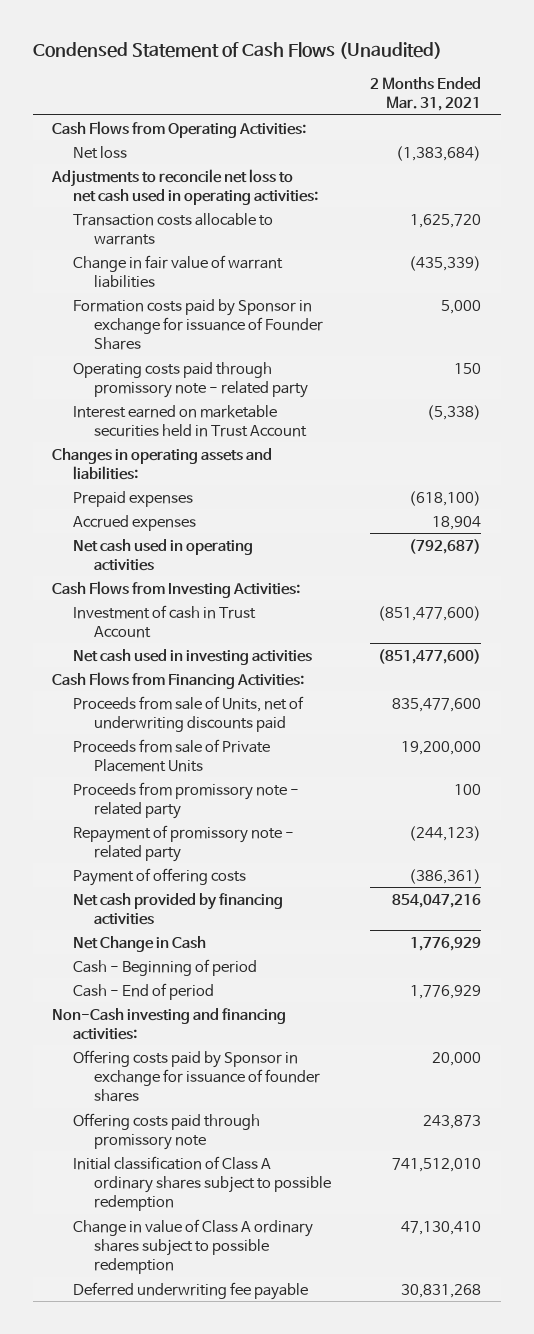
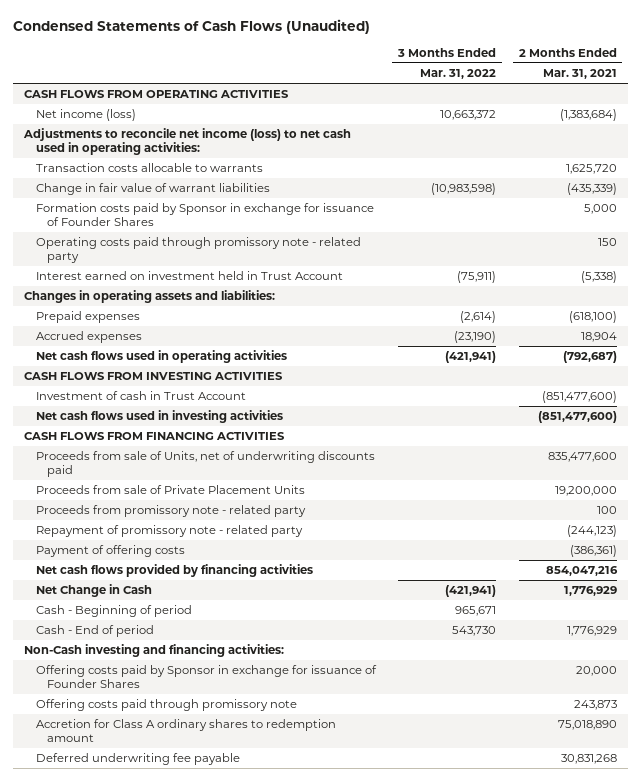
- Condensed Statement of Cash Flows (Unaudited)
+ Condensed Statements of Cash Flows (Unaudited)
- | 2 Months Ended Mar. 31, 2021
+ | 3 Months Ended Mar. 31, 2022 | 2 Months Ended Mar. 31, 2021
- Cash Flows from Operating Activities:
- Net loss | (1,383,684)
- Adjustments to reconcile net loss to net cash used in operating activities:
+ CASH FLOWS FROM OPERATING ACTIVITIES
+ Net income (loss) | 10,663,372 | (1,383,684)
+ Adjustments to reconcile net income (loss) to net cash used in operating activities:
- Interest earned on marketable securities held in Trust Account | (5,338)
+ Interest earned on investment held in Trust Account | (75,911) | (5,338)
- Net cash used in operating activities | (792,687)
- Cash Flows from Investing Activities:
+ Net cash flows used in operating activities | (421,941) | (792,687)
+ CASH FLOWS FROM INVESTING ACTIVITIES
- Net cash used in investing activities | (851,477,600)
- Cash Flows from Financing Activities:
+ Net cash flows used in investing activities | | (851,477,600)
+ CASH FLOWS FROM FINANCING ACTIVITIES
- Net cash provided by financing activities | 854,047,216
+ Net cash flows provided by financing activities | | 854,047,216
- Offering costs paid by Sponsor in exchange for issuance of founder shares | 20,000
+ Offering costs paid by Sponsor in exchange for issuance of Founder Shares | | 20,000
- Initial classification of Class A ordinary shares subject to possible redemption | 741,512,010
- Change in value of Class A ordinary shares subject to possible redemption | 47,130,410
+ Accretion for Class A ordinary shares to redemption amount | | 75,018,890

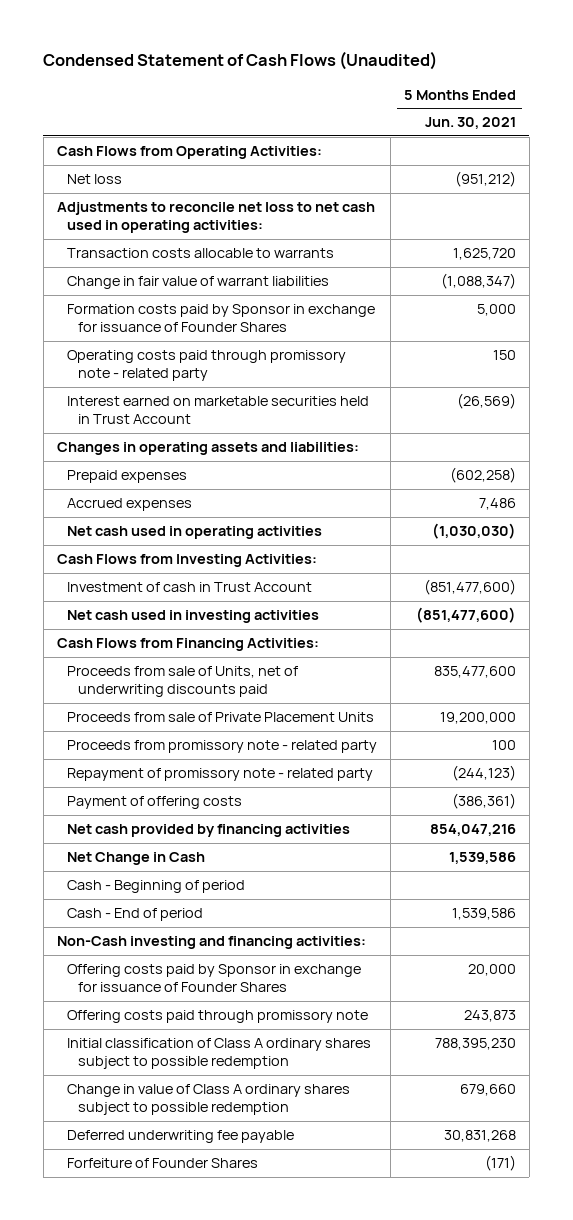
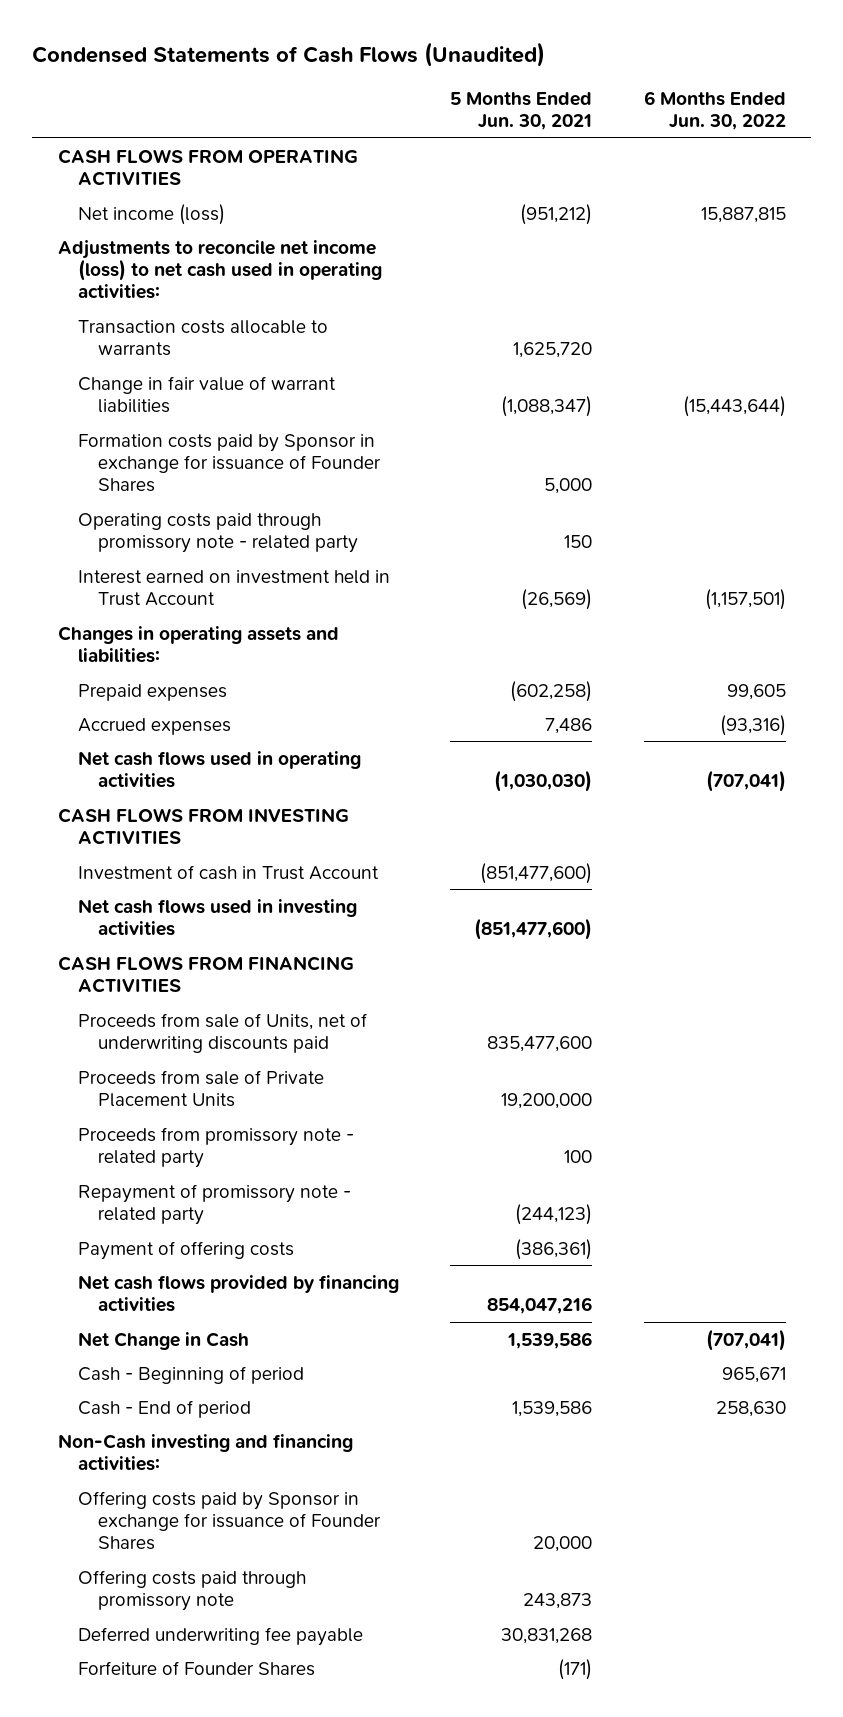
- Condensed Statement of Cash Flows (Unaudited)
+ Condensed Statements of Cash Flows (Unaudited)
- | 5 Months Ended Jun. 30, 2021
+ | 5 Months Ended Jun. 30, 2021 | 6 Months Ended Jun. 30, 2022
- Cash Flows from Operating Activities:
- Net loss | (951,212)
- Adjustments to reconcile net loss to net cash used in operating activities:
+ CASH FLOWS FROM OPERATING ACTIVITIES
+ Net income (loss) | (951,212) | 15,887,815
+ Adjustments to reconcile net income (loss) to net cash used in operating activities:
- Interest earned on marketable securities held in Trust Account | (26,569)
+ Interest earned on investment held in Trust Account | (26,569) | (1,157,501)
- Net cash used in operating activities | (1,030,030)
- Cash Flows from Investing Activities:
+ Net cash flows used in operating activities | (1,030,030) | (707,041)
+ CASH FLOWS FROM INVESTING ACTIVITIES
- Net cash used in investing activities | (851,477,600)
- Cash Flows from Financing Activities:
+ Net cash flows used in investing activities | (851,477,600) |
+ CASH FLOWS FROM FINANCING ACTIVITIES
- Net cash provided by financing activities | 854,047,216
+ Net cash flows provided by financing activities | 854,047,216 |
- Initial classification of Class A ordinary shares subject to possible redemption | 788,395,230
- Change in value of Class A ordinary shares subject to possible redemption | 679,660

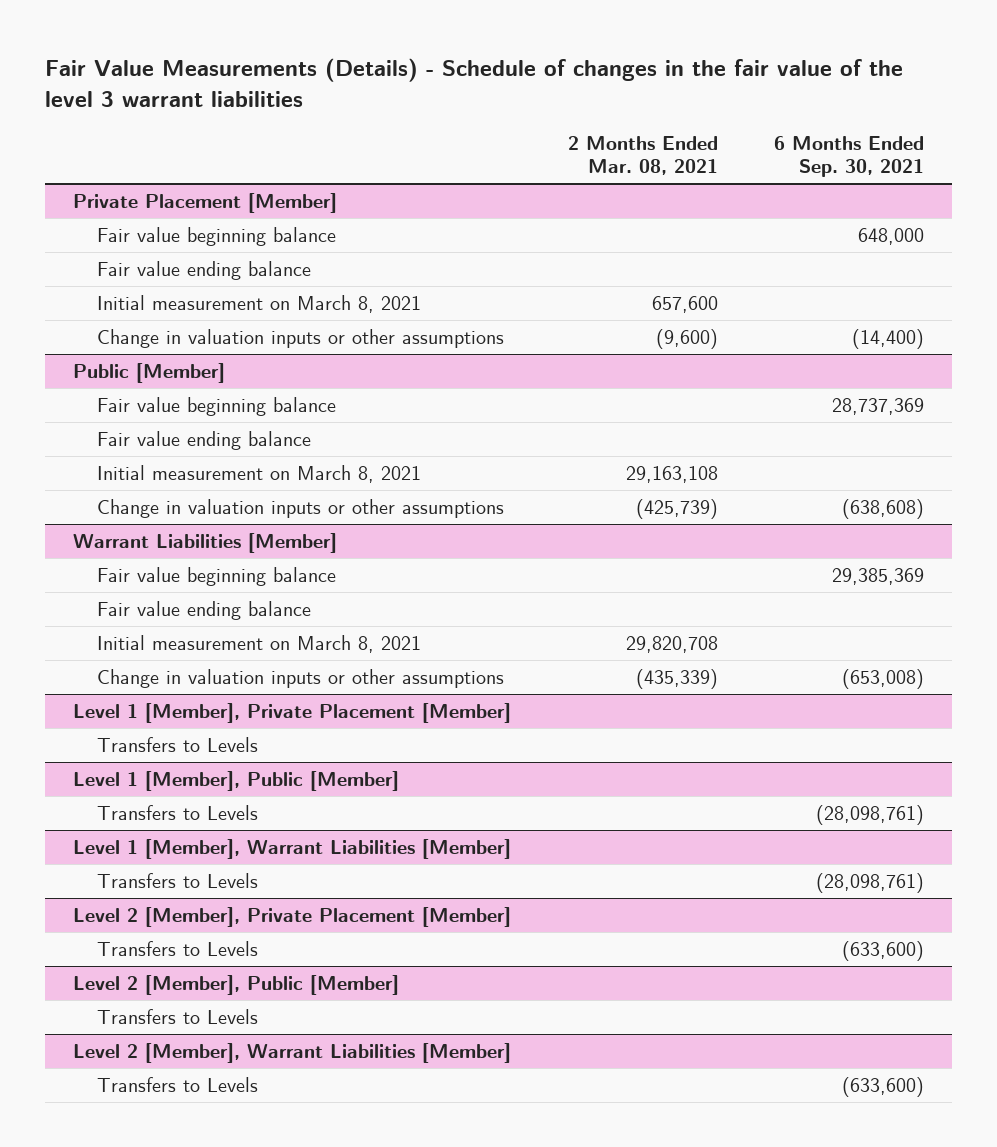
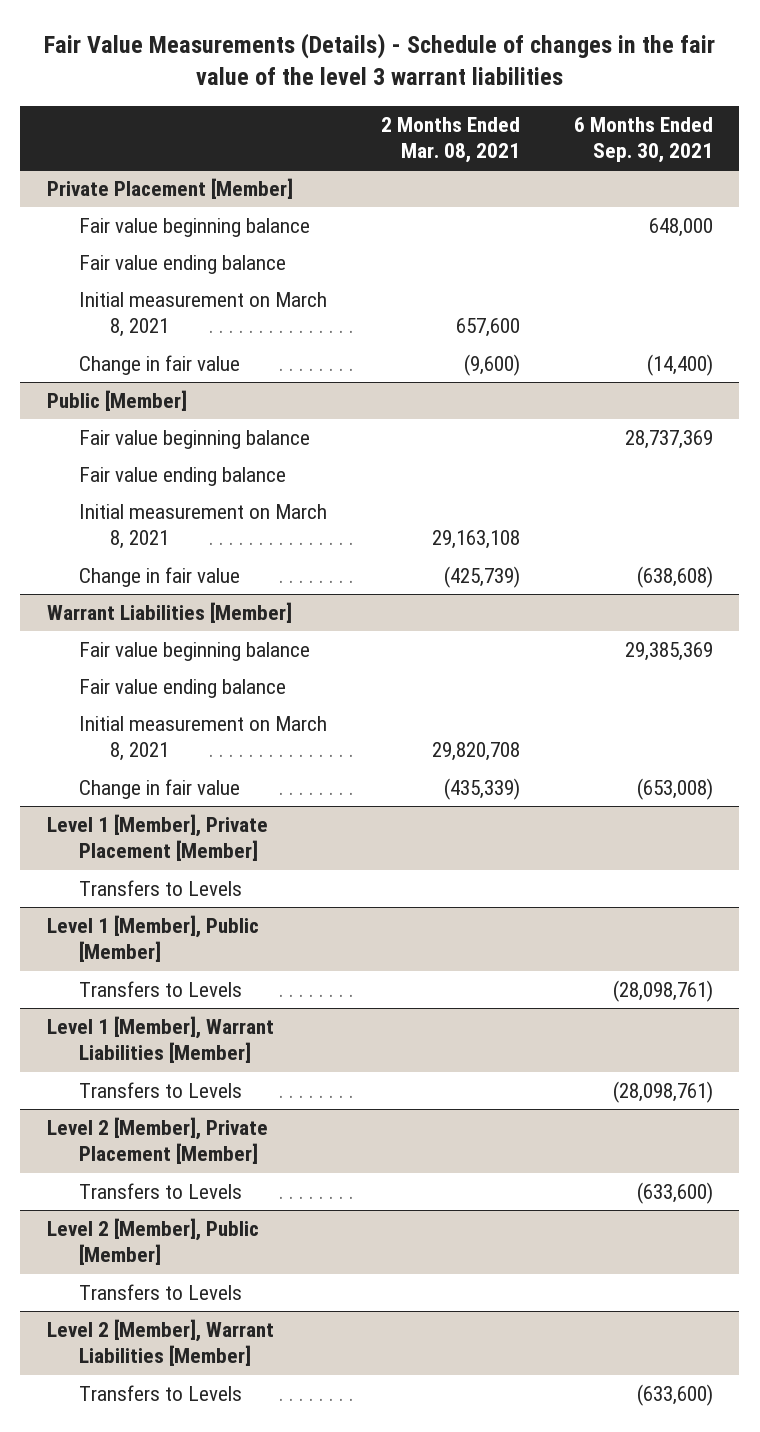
@ Private Placement [Member]
- Change in valuation inputs or other assumptions | (9,600) | (14,400)
+ Change in fair value | (9,600) | (14,400)
@ Public [Member]
- Change in valuation inputs or other assumptions | (425,739) | (638,608)
+ Change in fair value | (425,739) | (638,608)
@ Warrant Liabilities [Member]
- Change in valuation inputs or other assumptions | (435,339) | (653,008)
+ Change in fair value | (435,339) | (653,008)

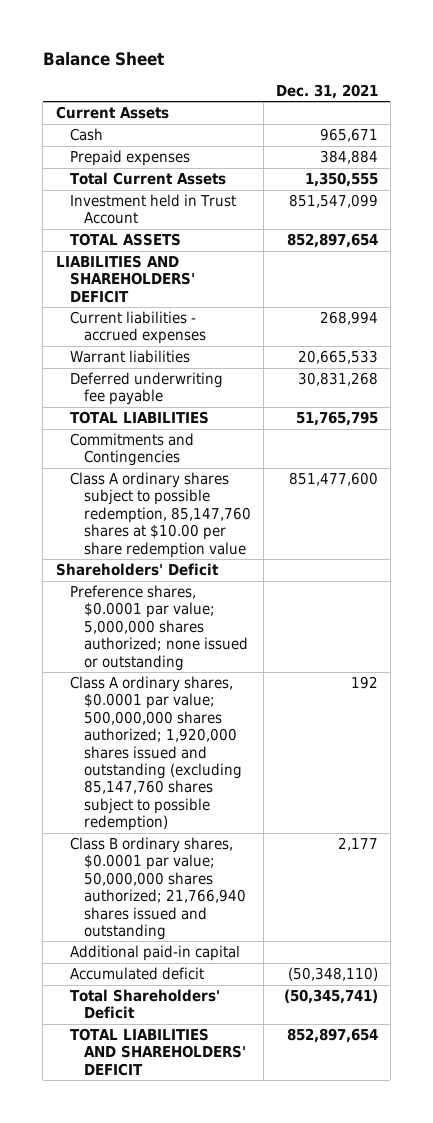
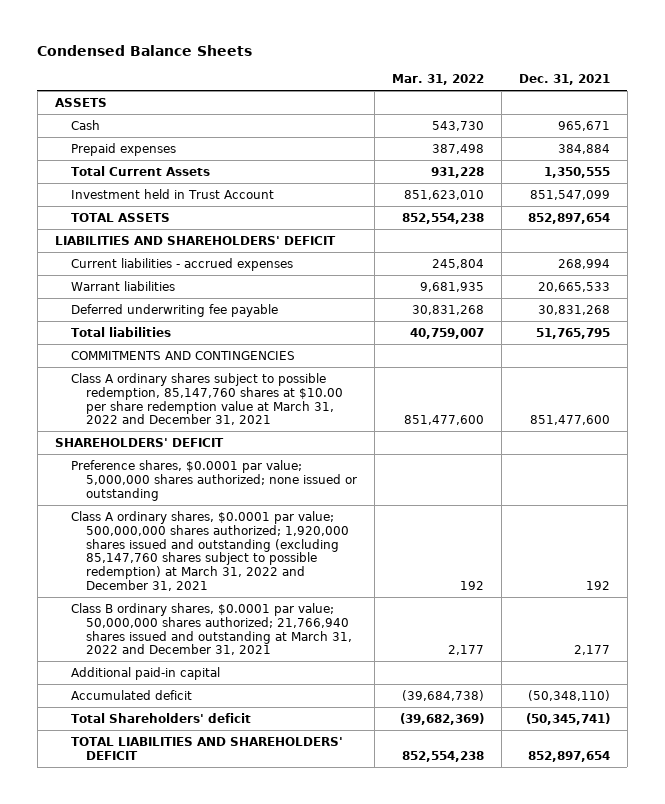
- Balance Sheet
+ Condensed Balance Sheets
- | Dec. 31, 2021
+ | Mar. 31, 2022 | Dec. 31, 2021
- Current Assets
+ ASSETS
- TOTAL LIABILITIES | 51,765,795
- Commitments and Contingencies
- Class A ordinary shares subject to possible redemption, 85,147,760 shares at $10.00 per share redemption value | 851,477,600
- Shareholders' Deficit
+ Total liabilities | 40,759,007 | 51,765,795
+ COMMITMENTS AND CONTINGENCIES
+ Class A ordinary shares subject to possible redemption, 85,147,760 shares at $10.00 per share redemption value at March 31, 2022 and December 31, 2021 | 851,477,600 | 851,477,600
+ SHAREHOLDERS' DEFICIT
- Class A ordinary shares, $0.0001 par value; 500,000,000 shares authorized; 1,920,000 shares issued and outstanding (excluding 85,147,760 shares subject to possible redemption) | 192
- Class B ordinary shares, $0.0001 par value; 50,000,000 shares authorized; 21,766,940 shares issued and outstanding | 2,177
+ Class A ordinary shares, $0.0001 par value; 500,000,000 shares authorized; 1,920,000 shares issued and outstanding (excluding 85,147,760 shares subject to possible redemption) at March 31, 2022 and December 31, 2021 | 192 | 192
+ Class B ordinary shares, $0.0001 par value; 50,000,000 shares authorized; 21,766,940 shares issued and outstanding at March 31, 2022 and December 31, 2021 | 2,177 | 2,177
- Total Shareholders' Deficit | (50,345,741)
+ Total Shareholders' deficit | (39,682,369) | (50,345,741)

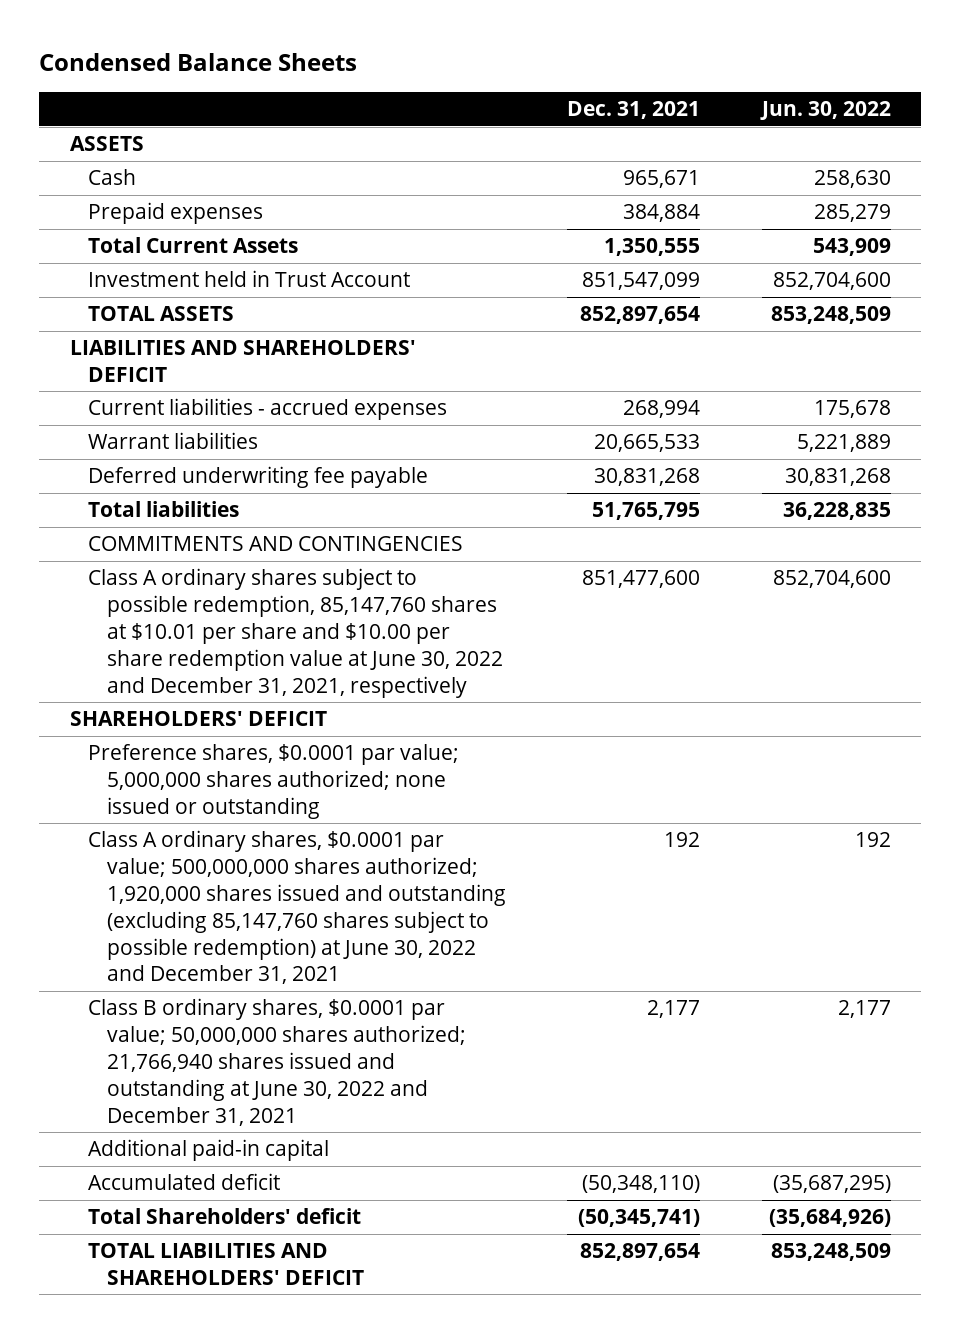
- | Mar. 31, 2022 | Dec. 31, 2021
+ | Dec. 31, 2021 | Jun. 30, 2022
- Class A ordinary shares subject to possible redemption, 85,147,760 shares at $10.00 per share redemption value at March 31, 2022 and December 31, 2021 | 851,477,600 | 851,477,600
+ Class A ordinary shares subject to possible redemption, 85,147,760 shares at $10.01 per share and $10.00 per share redemption value at June 30, 2022 and December 31, 2021, respectively | 851,477,600 | 852,704,600
- Class A ordinary shares, $0.0001 par value; 500,000,000 shares authorized; 1,920,000 shares issued and outstanding (excluding 85,147,760 shares subject to possible redemption) at March 31, 2022 and December 31, 2021 | 192 | 192
- Class B ordinary shares, $0.0001 par value; 50,000,000 shares authorized; 21,766,940 shares issued and outstanding at March 31, 2022 and December 31, 2021 | 2,177 | 2,177
+ Class A ordinary shares, $0.0001 par value; 500,000,000 shares authorized; 1,920,000 shares issued and outstanding (excluding 85,147,760 shares subject to possible redemption) at June 30, 2022 and December 31, 2021 | 192 | 192
+ Class B ordinary shares, $0.0001 par value; 50,000,000 shares authorized; 21,766,940 shares issued and outstanding at June 30, 2022 and December 31, 2021 | 2,177 | 2,177

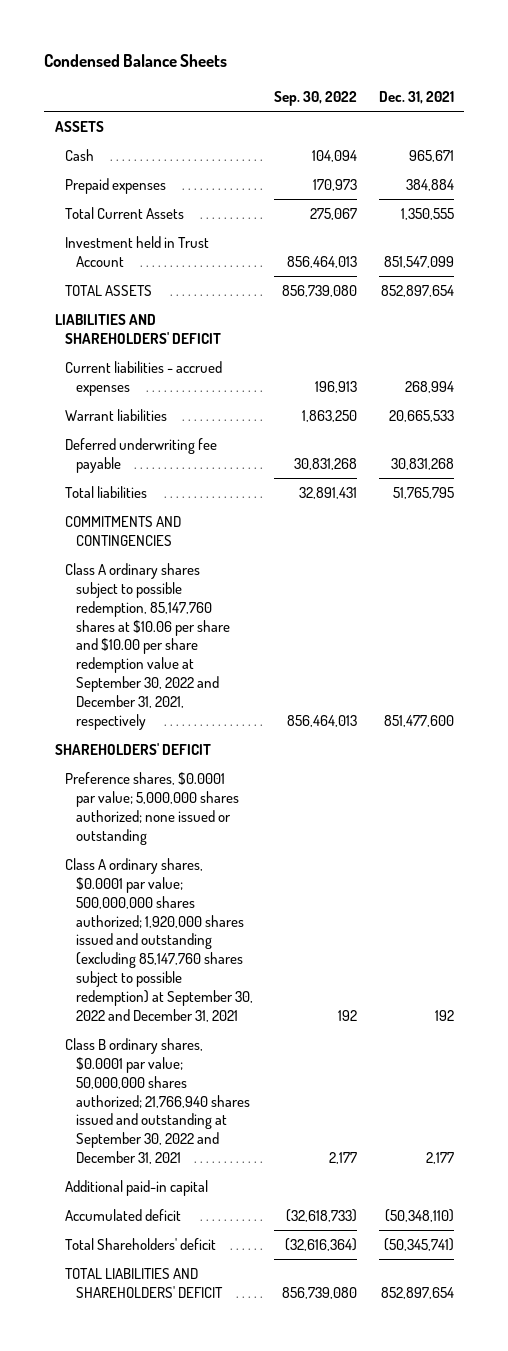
- | Dec. 31, 2021 | Jun. 30, 2022
+ | Sep. 30, 2022 | Dec. 31, 2021
- Class A ordinary shares subject to possible redemption, 85,147,760 shares at $10.01 per share and $10.00 per share redemption value at June 30, 2022 and December 31, 2021, respectively | 851,477,600 | 852,704,600
+ Class A ordinary shares subject to possible redemption, 85,147,760 shares at $10.06 per share and $10.00 per share redemption value at September 30, 2022 and December 31, 2021, respectively | 856,464,013 | 851,477,600
- Class A ordinary shares, $0.0001 par value; 500,000,000 shares authorized; 1,920,000 shares issued and outstanding (excluding 85,147,760 shares subject to possible redemption) at June 30, 2022 and December 31, 2021 | 192 | 192
- Class B ordinary shares, $0.0001 par value; 50,000,000 shares authorized; 21,766,940 shares issued and outstanding at June 30, 2022 and December 31, 2021 | 2,177 | 2,177
+ Class A ordinary shares, $0.0001 par value; 500,000,000 shares authorized; 1,920,000 shares issued and outstanding (excluding 85,147,760 shares subject to possible redemption) at September 30, 2022 and December 31, 2021 | 192 | 192
+ Class B ordinary shares, $0.0001 par value; 50,000,000 shares authorized; 21,766,940 shares issued and outstanding at September 30, 2022 and December 31, 2021 | 2,177 | 2,177

